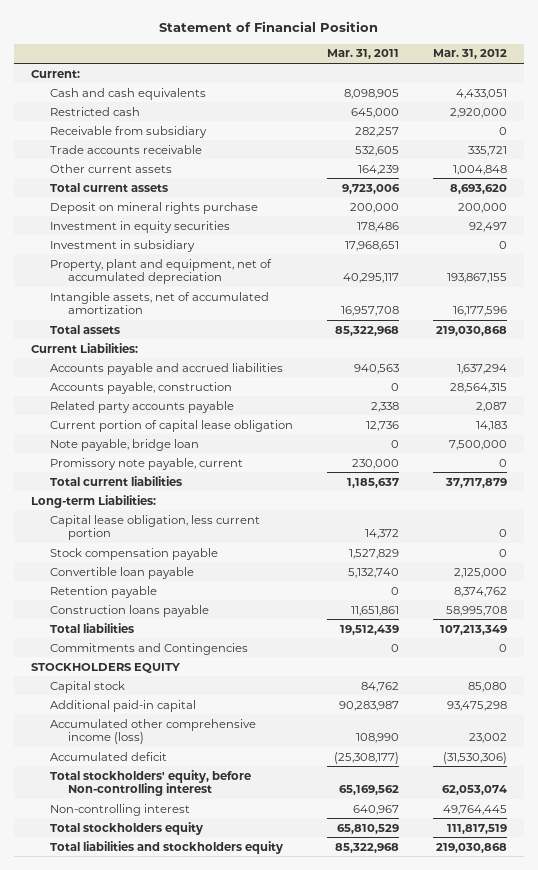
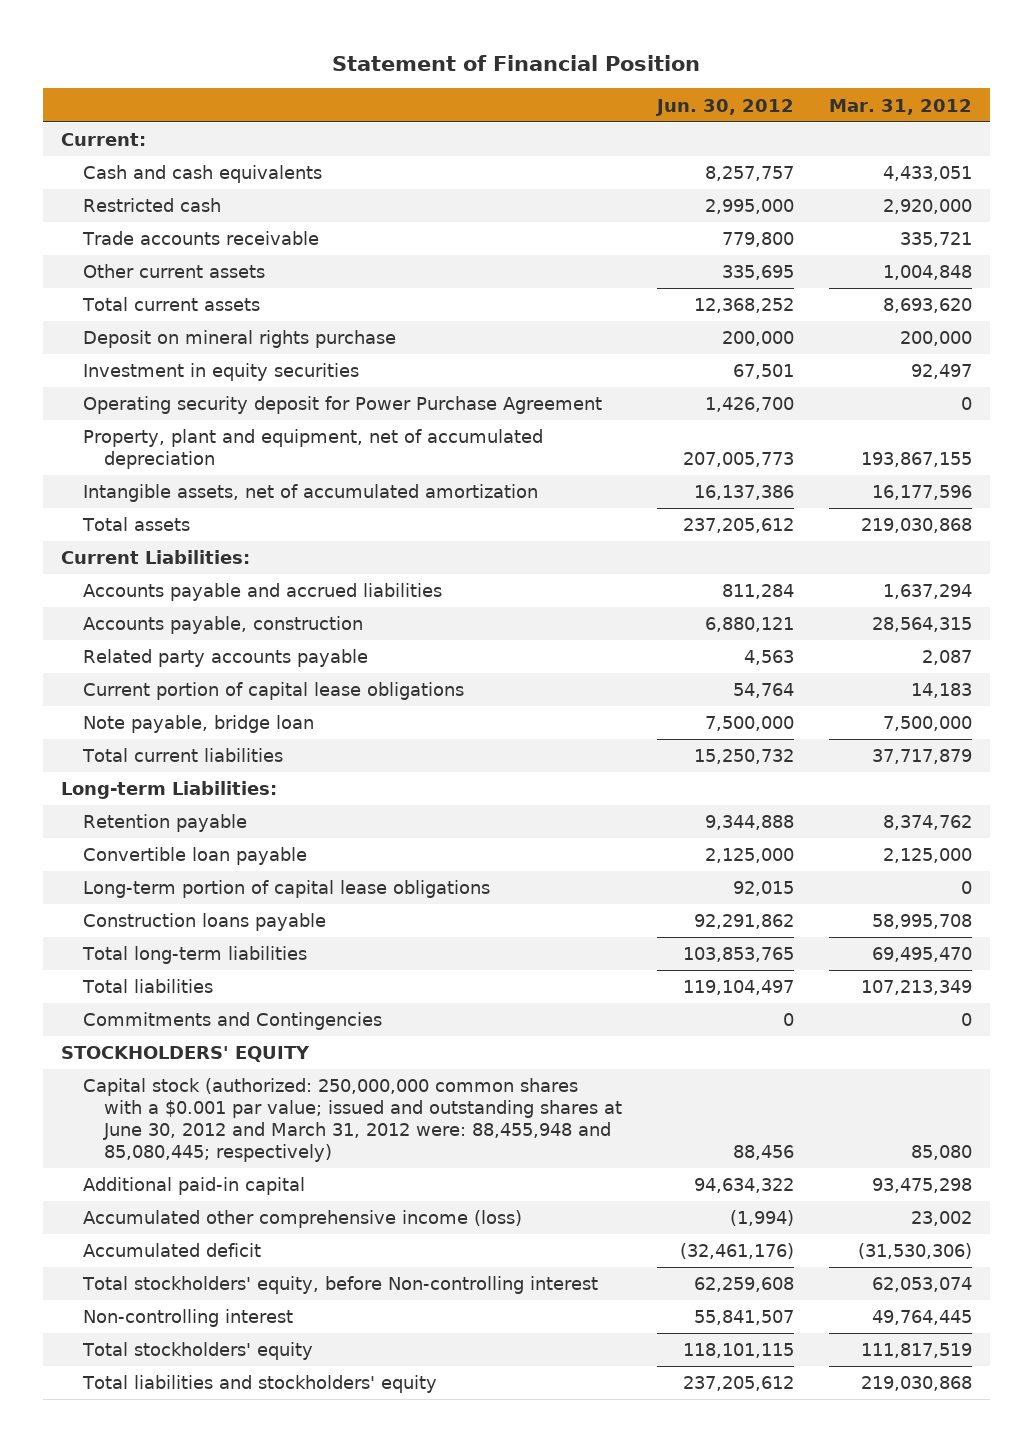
- | Mar. 31, 2011 | Mar. 31, 2012
+ | Jun. 30, 2012 | Mar. 31, 2012
- Receivable from subsidiary | 282,257 | 0
- Investment in subsidiary | 17,968,651 | 0
+ Operating security deposit for Power Purchase Agreement | 1,426,700 | 0
- Current portion of capital lease obligation | 12,736 | 14,183
+ Current portion of capital lease obligations | 54,764 | 14,183
- Promissory note payable, current | 230,000 | 0
- Capital lease obligation, less current portion | 14,372 | 0
- Stock compensation payable | 1,527,829 | 0
moved down: Convertible loan payable | 2,125,000 | 2,125,000
+ Long-term portion of capital lease obligations | 92,015 | 0
+ Total long-term liabilities | 103,853,765 | 69,495,470
- STOCKHOLDERS EQUITY
- Capital stock | 84,762 | 85,080
+ STOCKHOLDERS' EQUITY
+ Capital stock (authorized: 250,000,000 common shares with a $0.001 par value; issued and outstanding shares at June 30, 2012 and March 31, 2012 were: 88,455,948 and 85,080,445; respectively) | 88,456 | 85,080
- Total stockholders equity | 65,810,529 | 111,817,519
- Total liabilities and stockholders equity | 85,322,968 | 219,030,868
+ Total stockholders' equity | 118,101,115 | 111,817,519
+ Total liabilities and stockholders' equity | 237,205,612 | 219,030,868

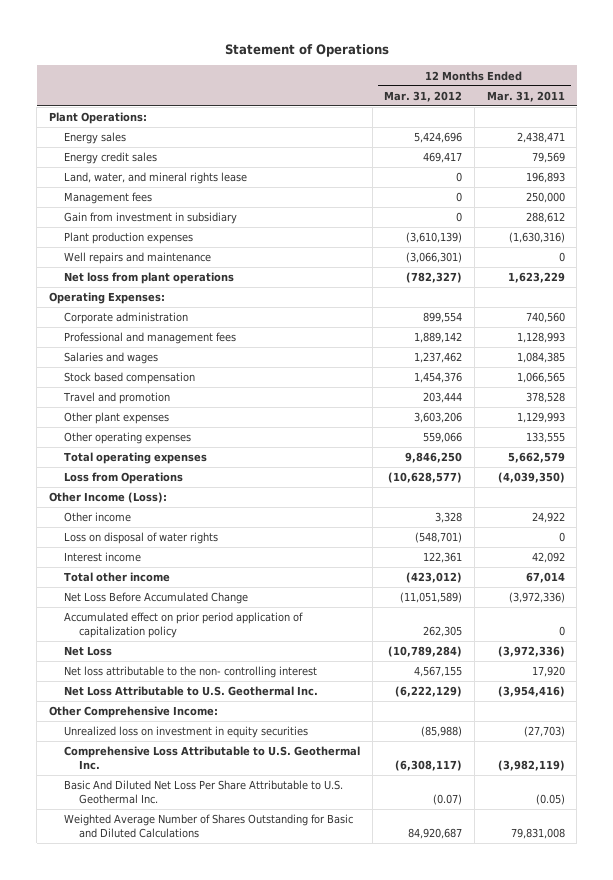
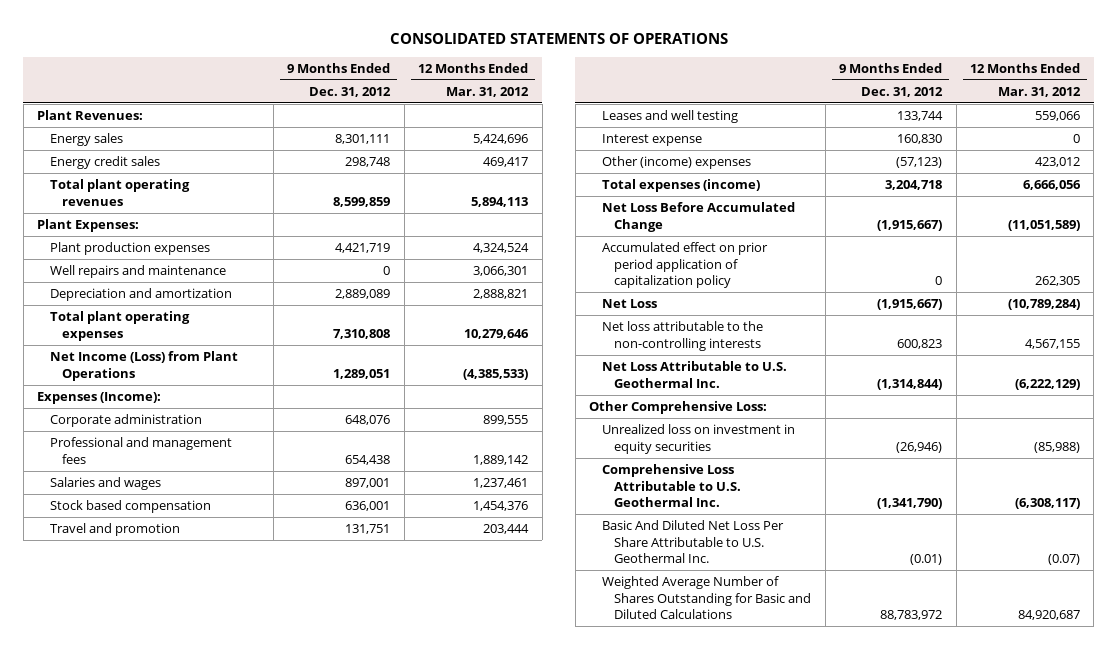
- Statement of Operations
+ CONSOLIDATED STATEMENTS OF OPERATIONS
- | 12 Months Ended Mar. 31, 2012 | 12 Months Ended Mar. 31, 2011
+ | 9 Months Ended Dec. 31, 2012 | 12 Months Ended Mar. 31, 2012
- Plant Operations:
+ Plant Revenues:
- Land, water, and mineral rights lease | 0 | 196,893
- Management fees | 0 | 250,000
- Gain from investment in subsidiary | 0 | 288,612
- Plant production expenses | (3,610,139) | (1,630,316)
- Well repairs and maintenance | (3,066,301) | 0
- Net loss from plant operations | (782,327) | 1,623,229
- Operating Expenses:
- Corporate administration | 899,554 | 740,560
+ Total plant operating revenues | 8,599,859 | 5,894,113
+ Plant Expenses:
+ Plant production expenses | 4,421,719 | 4,324,524
+ Well repairs and maintenance | 0 | 3,066,301
+ Depreciation and amortization | 2,889,089 | 2,888,821
+ Total plant operating expenses | 7,310,808 | 10,279,646
+ Net Income (Loss) from Plant Operations | 1,289,051 | (4,385,533)
+ Expenses (Income):
+ Corporate administration | 648,076 | 899,555
- Salaries and wages | 1,237,462 | 1,084,385
+ Salaries and wages | 897,001 | 1,237,461
- Other plant expenses | 3,603,206 | 1,129,993
- Other operating expenses | 559,066 | 133,555
- Total operating expenses | 9,846,250 | 5,662,579
- Loss from Operations | (10,628,577) | (4,039,350)
- Other Income (Loss):
- Other income | 3,328 | 24,922
- Loss on disposal of water rights | (548,701) | 0
- Interest income | 122,361 | 42,092
- Total other income | (423,012) | 67,014
+ Leases and well testing | 133,744 | 559,066
+ Interest expense | 160,830 | 0
+ Other (income) expenses | (57,123) | 423,012
+ Total expenses (income) | 3,204,718 | 6,666,056
- Net loss attributable to the non- controlling interest | 4,567,155 | 17,920
+ Net loss attributable to the non-controlling interests | 600,823 | 4,567,155
- Other Comprehensive Income:
+ Other Comprehensive Loss:

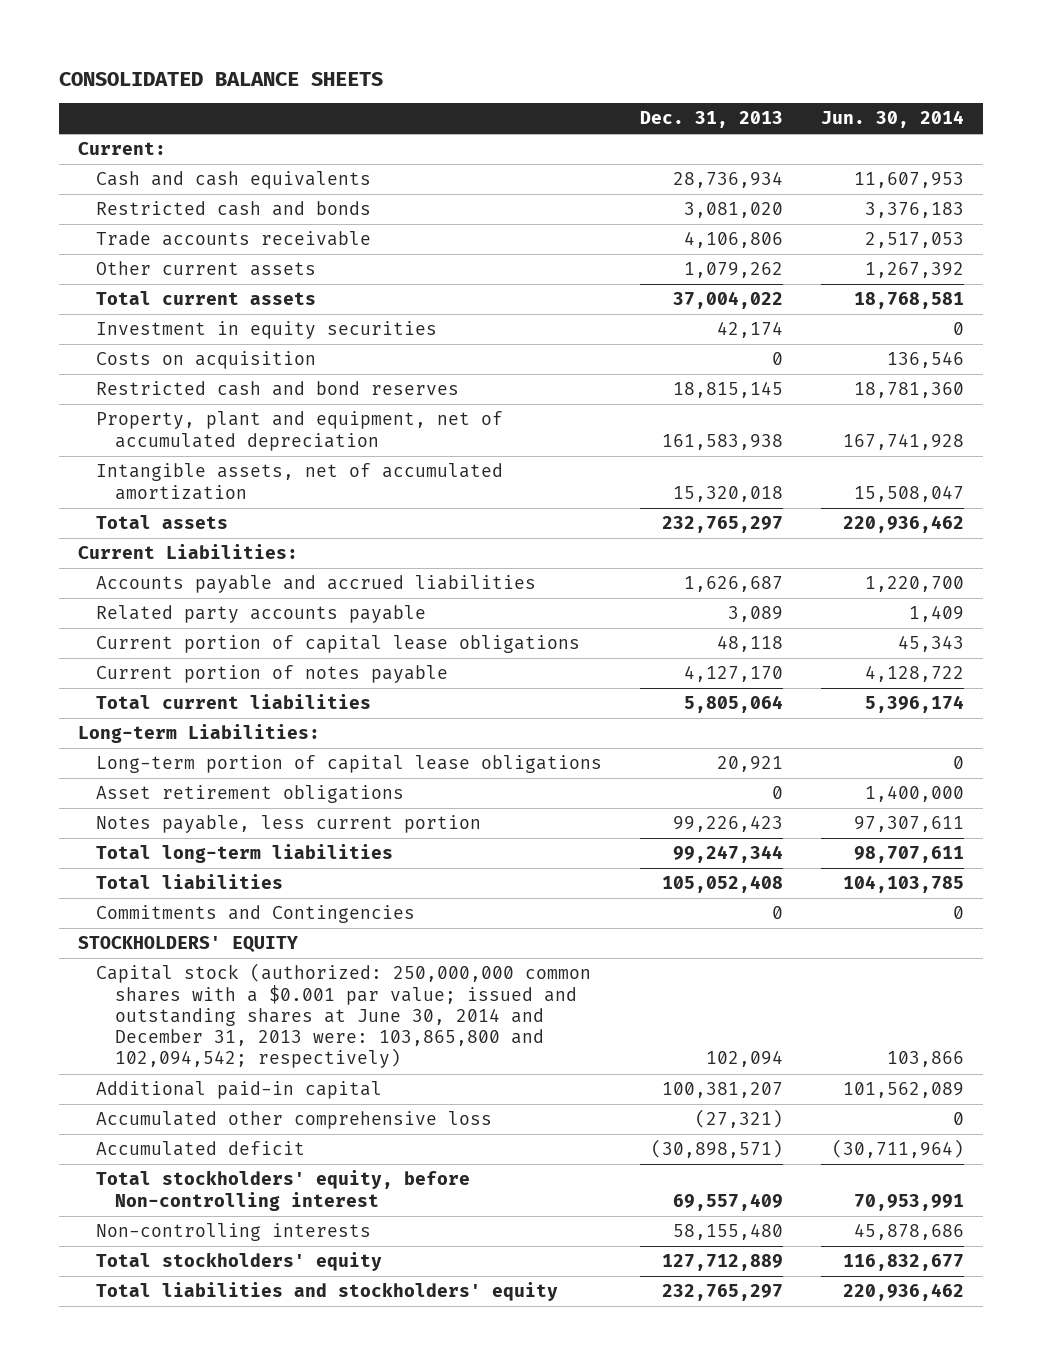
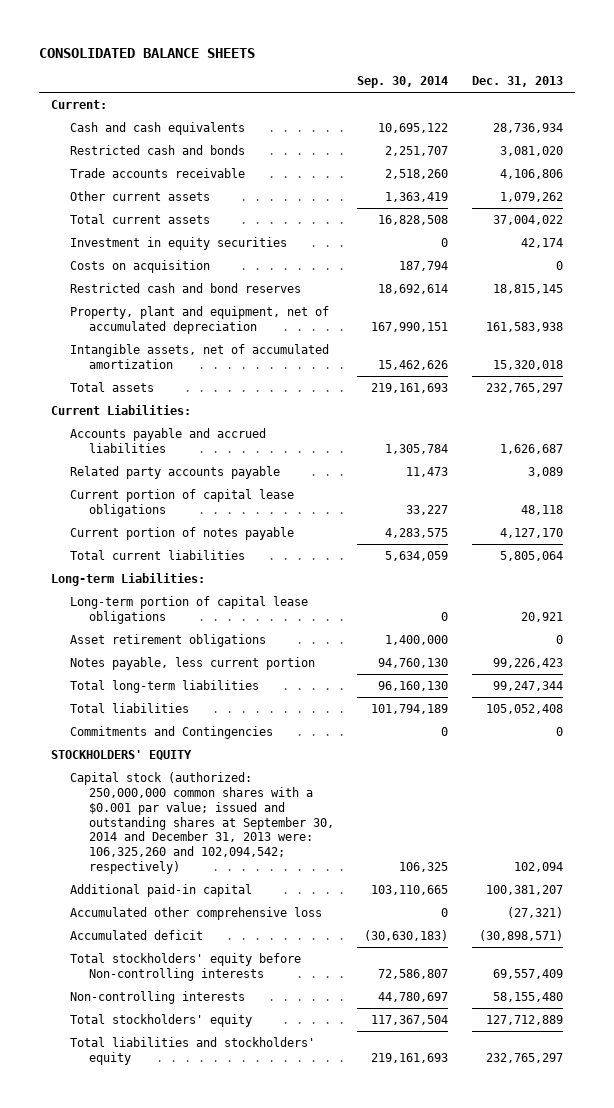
- | Dec. 31, 2013 | Jun. 30, 2014
+ | Sep. 30, 2014 | Dec. 31, 2013
- Capital stock (authorized: 250,000,000 common shares with a $0.001 par value; issued and outstanding shares at June 30, 2014 and December 31, 2013 were: 103,865,800 and 102,094,542; respectively) | 102,094 | 103,866
+ Capital stock (authorized: 250,000,000 common shares with a $0.001 par value; issued and outstanding shares at September 30, 2014 and December 31, 2013 were: 106,325,260 and 102,094,542; respectively) | 106,325 | 102,094
- Total stockholders' equity, before Non-controlling interest | 69,557,409 | 70,953,991
+ Total stockholders' equity before Non-controlling interests | 72,586,807 | 69,557,409

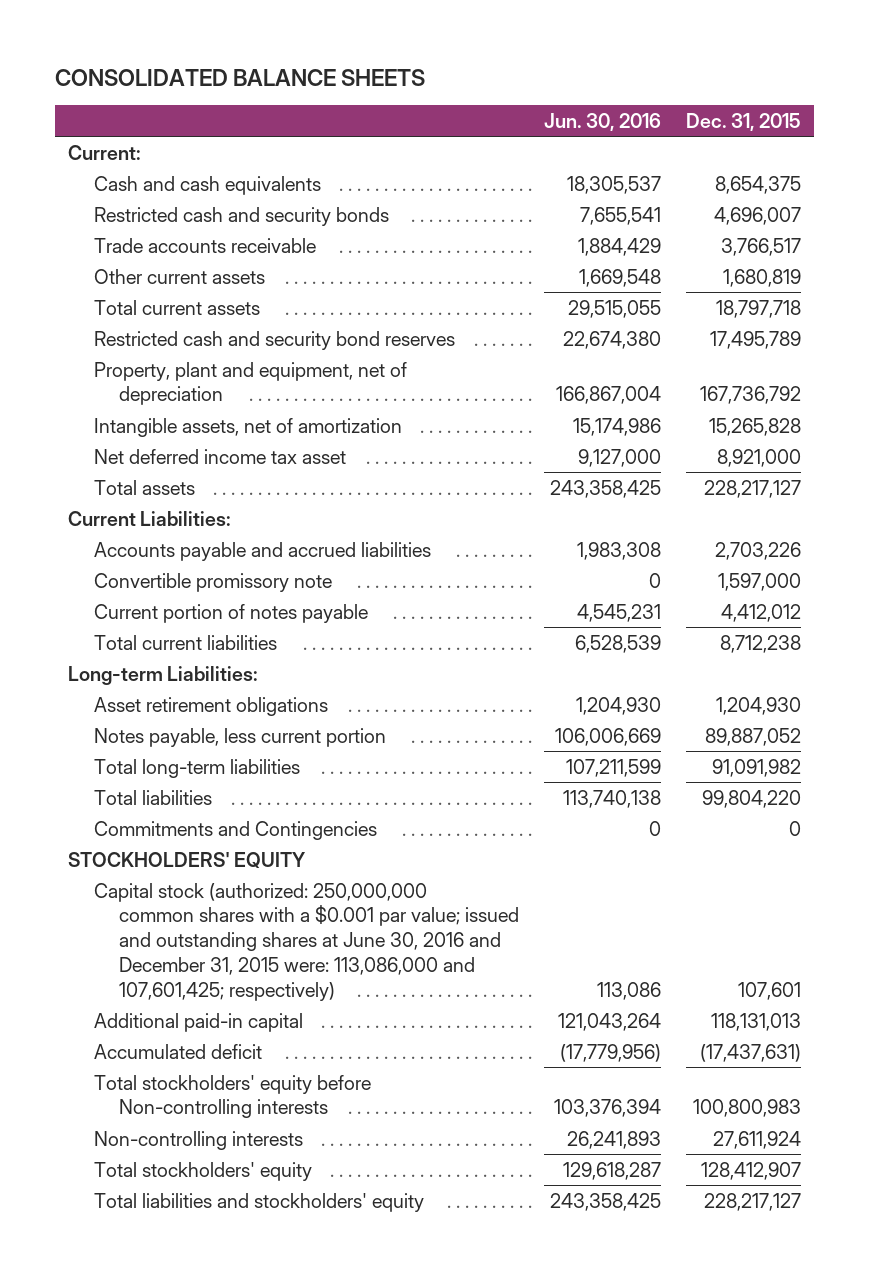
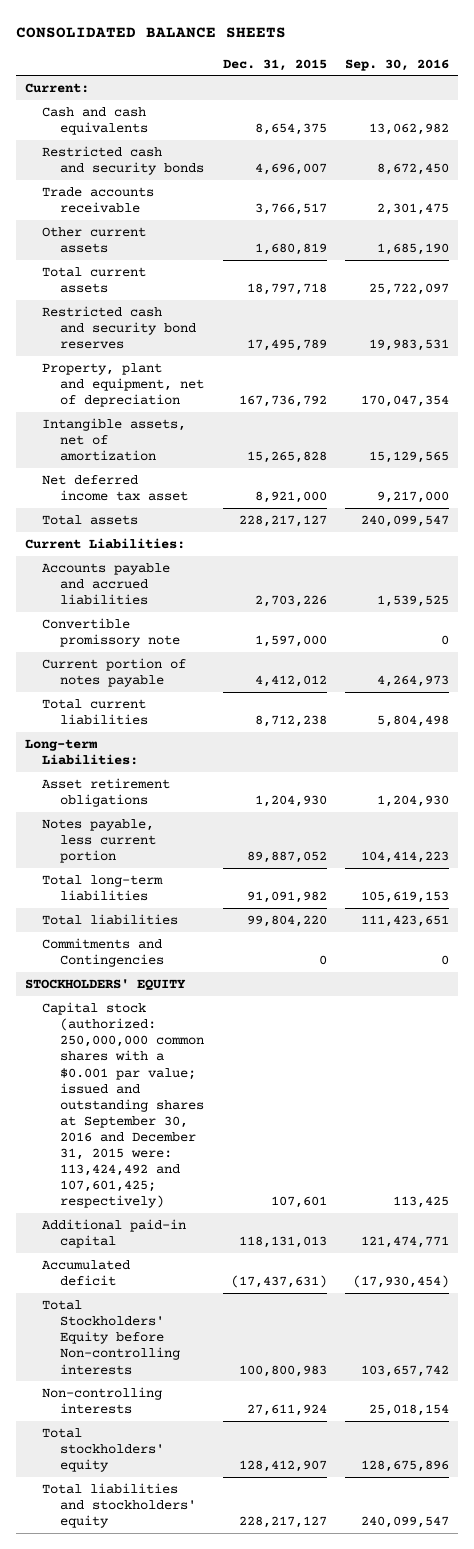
- | Jun. 30, 2016 | Dec. 31, 2015
+ | Dec. 31, 2015 | Sep. 30, 2016
- Capital stock (authorized: 250,000,000 common shares with a $0.001 par value; issued and outstanding shares at June 30, 2016 and December 31, 2015 were: 113,086,000 and 107,601,425; respectively) | 113,086 | 107,601
+ Capital stock (authorized: 250,000,000 common shares with a $0.001 par value; issued and outstanding shares at September 30, 2016 and December 31, 2015 were: 113,424,492 and 107,601,425; respectively) | 107,601 | 113,425
- Total stockholders' equity before Non-controlling interests | 103,376,394 | 100,800,983
+ Total Stockholders' Equity before Non-controlling interests | 100,800,983 | 103,657,742

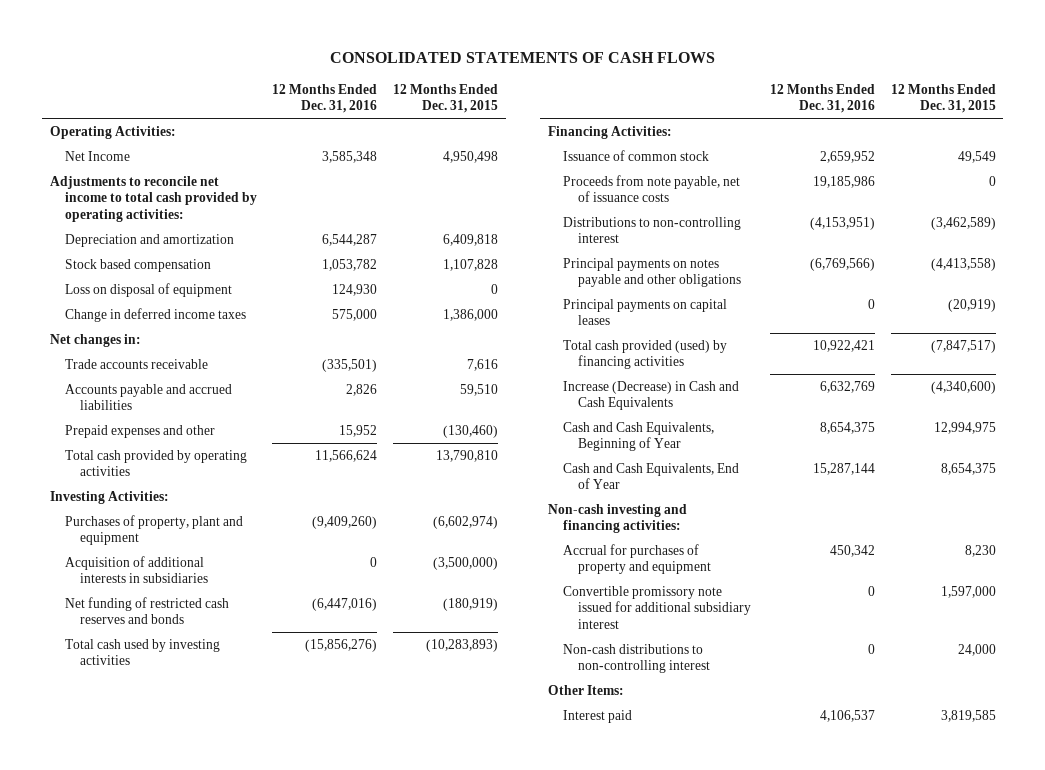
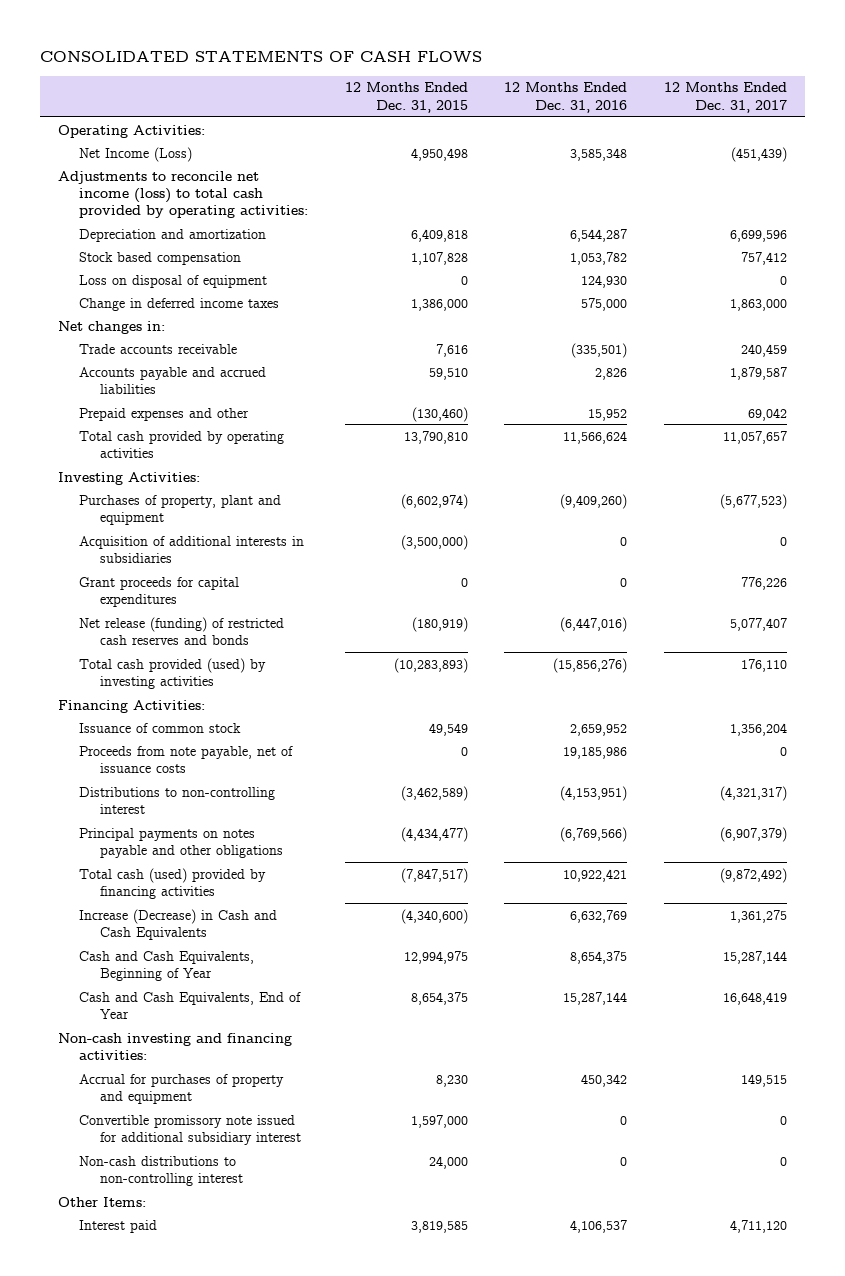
- | 12 Months Ended Dec. 31, 2016 | 12 Months Ended Dec. 31, 2015
+ | 12 Months Ended Dec. 31, 2015 | 12 Months Ended Dec. 31, 2016 | 12 Months Ended Dec. 31, 2017
- Net Income | 3,585,348 | 4,950,498
- Adjustments to reconcile net income to total cash provided by operating activities:
+ Net Income (Loss) | 4,950,498 | 3,585,348 | (451,439)
+ Adjustments to reconcile net income (loss) to total cash provided by operating activities:
- Net funding of restricted cash reserves and bonds | (6,447,016) | (180,919)
- Total cash used by investing activities | (15,856,276) | (10,283,893)
+ Grant proceeds for capital expenditures | 0 | 0 | 776,226
+ Net release (funding) of restricted cash reserves and bonds | (180,919) | (6,447,016) | 5,077,407
+ Total cash provided (used) by investing activities | (10,283,893) | (15,856,276) | 176,110
- Principal payments on notes payable and other obligations | (6,769,566) | (4,413,558)
- Principal payments on capital leases | 0 | (20,919)
- Total cash provided (used) by financing activities | 10,922,421 | (7,847,517)
+ Principal payments on notes payable and other obligations | (4,434,477) | (6,769,566) | (6,907,379)
+ Total cash (used) provided by financing activities | (7,847,517) | 10,922,421 | (9,872,492)

